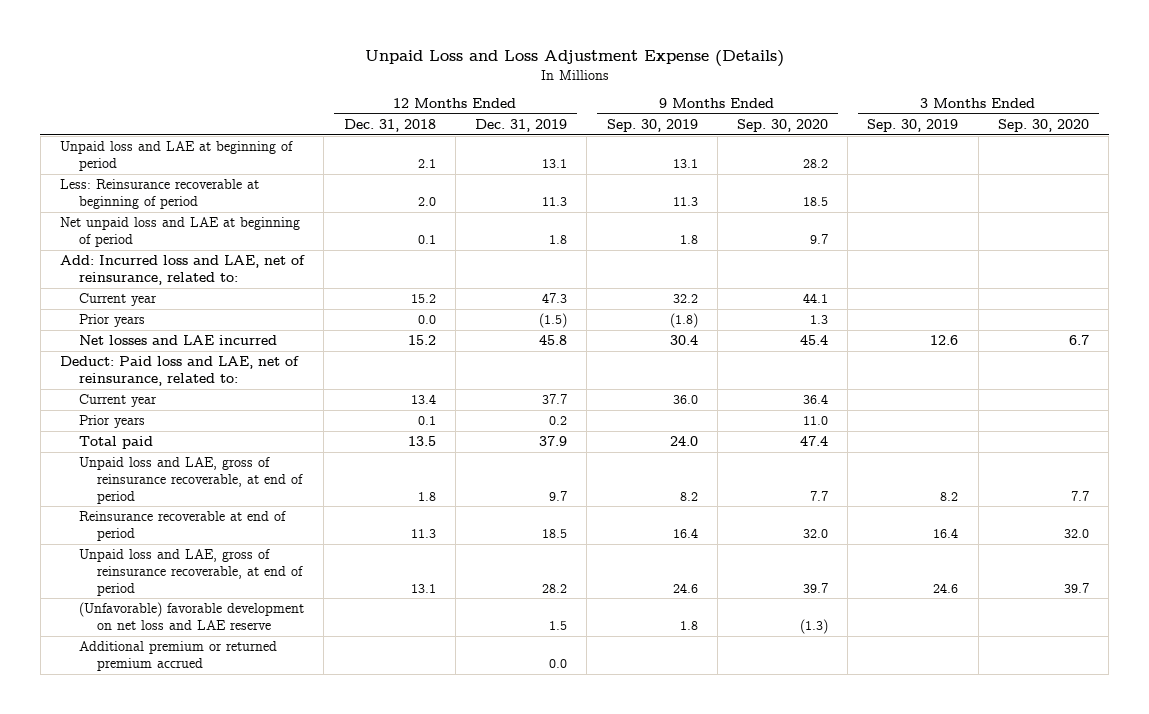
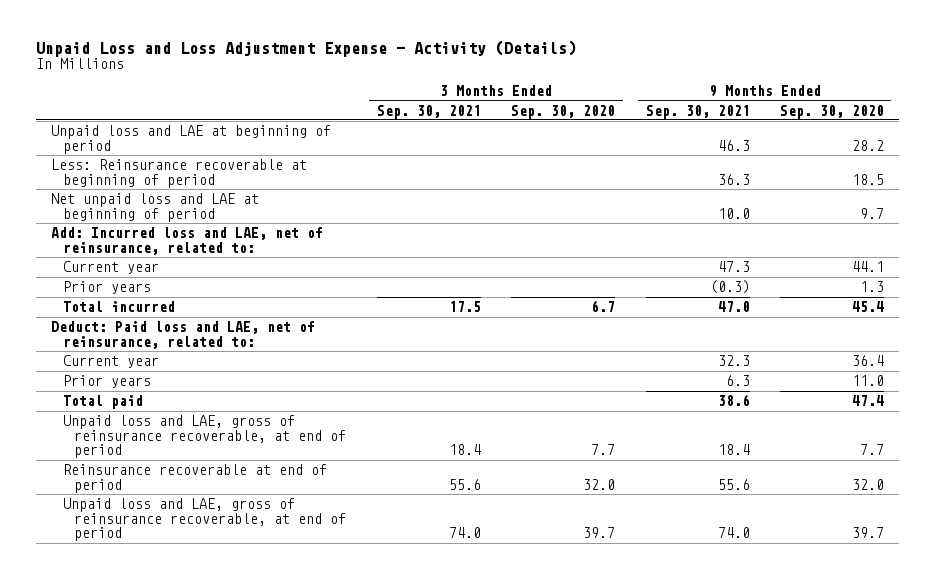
- Unpaid Loss and Loss Adjustment Expense (Details)
+ Unpaid Loss and Loss Adjustment Expense - Activity (Details)
- | 12 Months Ended Dec. 31, 2018 | 12 Months Ended Dec. 31, 2019 | 9 Months Ended Sep. 30, 2019 | 9 Months Ended Sep. 30, 2020 | 3 Months Ended Sep. 30, 2019 | 3 Months Ended Sep. 30, 2020
+ | 3 Months Ended Sep. 30, 2021 | 3 Months Ended Sep. 30, 2020 | 9 Months Ended Sep. 30, 2021 | 9 Months Ended Sep. 30, 2020
- Net losses and LAE incurred | 15.2 | 45.8 | 30.4 | 45.4 | 12.6 | 6.7
+ Total incurred | 17.5 | 6.7 | 47.0 | 45.4
- (Unfavorable) favorable development on net loss and LAE reserve | | 1.5 | 1.8 | (1.3) | |
- Additional premium or returned premium accrued | | 0.0 | | | |

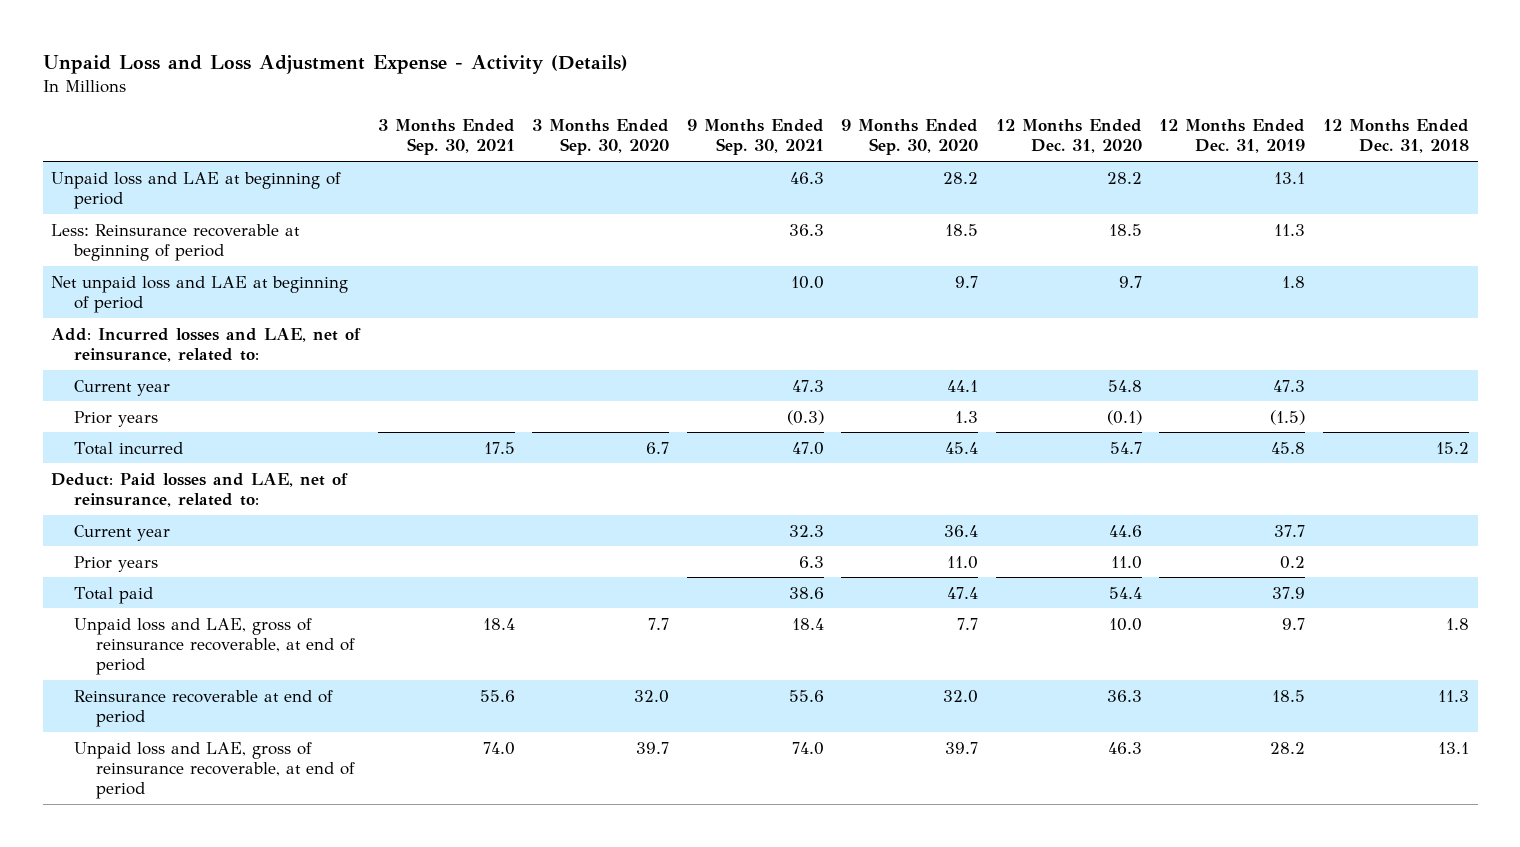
- | 3 Months Ended Sep. 30, 2021 | 3 Months Ended Sep. 30, 2020 | 9 Months Ended Sep. 30, 2021 | 9 Months Ended Sep. 30, 2020
+ | 3 Months Ended Sep. 30, 2021 | 3 Months Ended Sep. 30, 2020 | 9 Months Ended Sep. 30, 2021 | 9 Months Ended Sep. 30, 2020 | 12 Months Ended Dec. 31, 2020 | 12 Months Ended Dec. 31, 2019 | 12 Months Ended Dec. 31, 2018
- Add: Incurred loss and LAE, net of reinsurance, related to:
+ Add: Incurred losses and LAE, net of reinsurance, related to:
- Deduct: Paid loss and LAE, net of reinsurance, related to:
+ Deduct: Paid losses and LAE, net of reinsurance, related to:

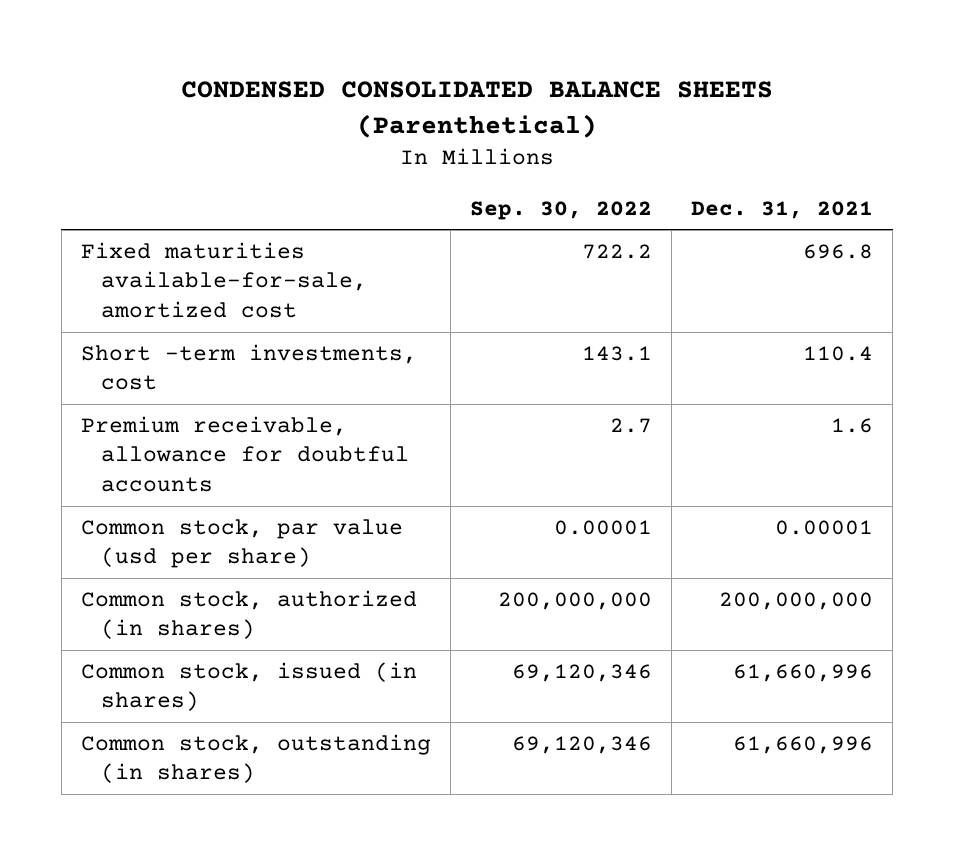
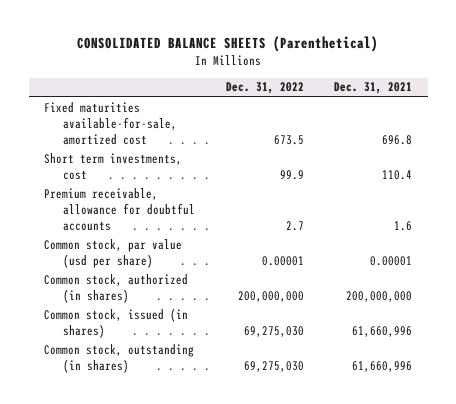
- CONDENSED CONSOLIDATED BALANCE SHEETS (Parenthetical)
+ CONSOLIDATED BALANCE SHEETS (Parenthetical)
- | Sep. 30, 2022 | Dec. 31, 2021
+ | Dec. 31, 2022 | Dec. 31, 2021
- Short -term investments, cost | 143.1 | 110.4
+ Short term investments, cost | 99.9 | 110.4

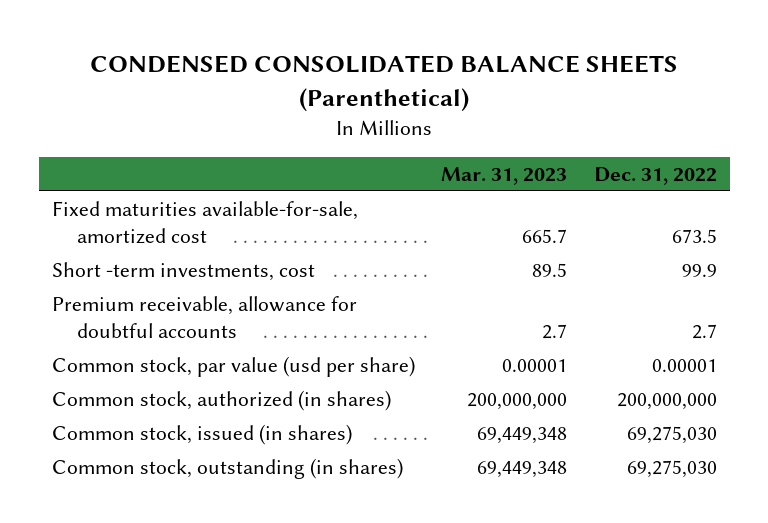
- CONSOLIDATED BALANCE SHEETS (Parenthetical)
+ CONDENSED CONSOLIDATED BALANCE SHEETS (Parenthetical)
- | Dec. 31, 2022 | Dec. 31, 2021
+ | Mar. 31, 2023 | Dec. 31, 2022
- Short term investments, cost | 99.9 | 110.4
+ Short -term investments, cost | 89.5 | 99.9

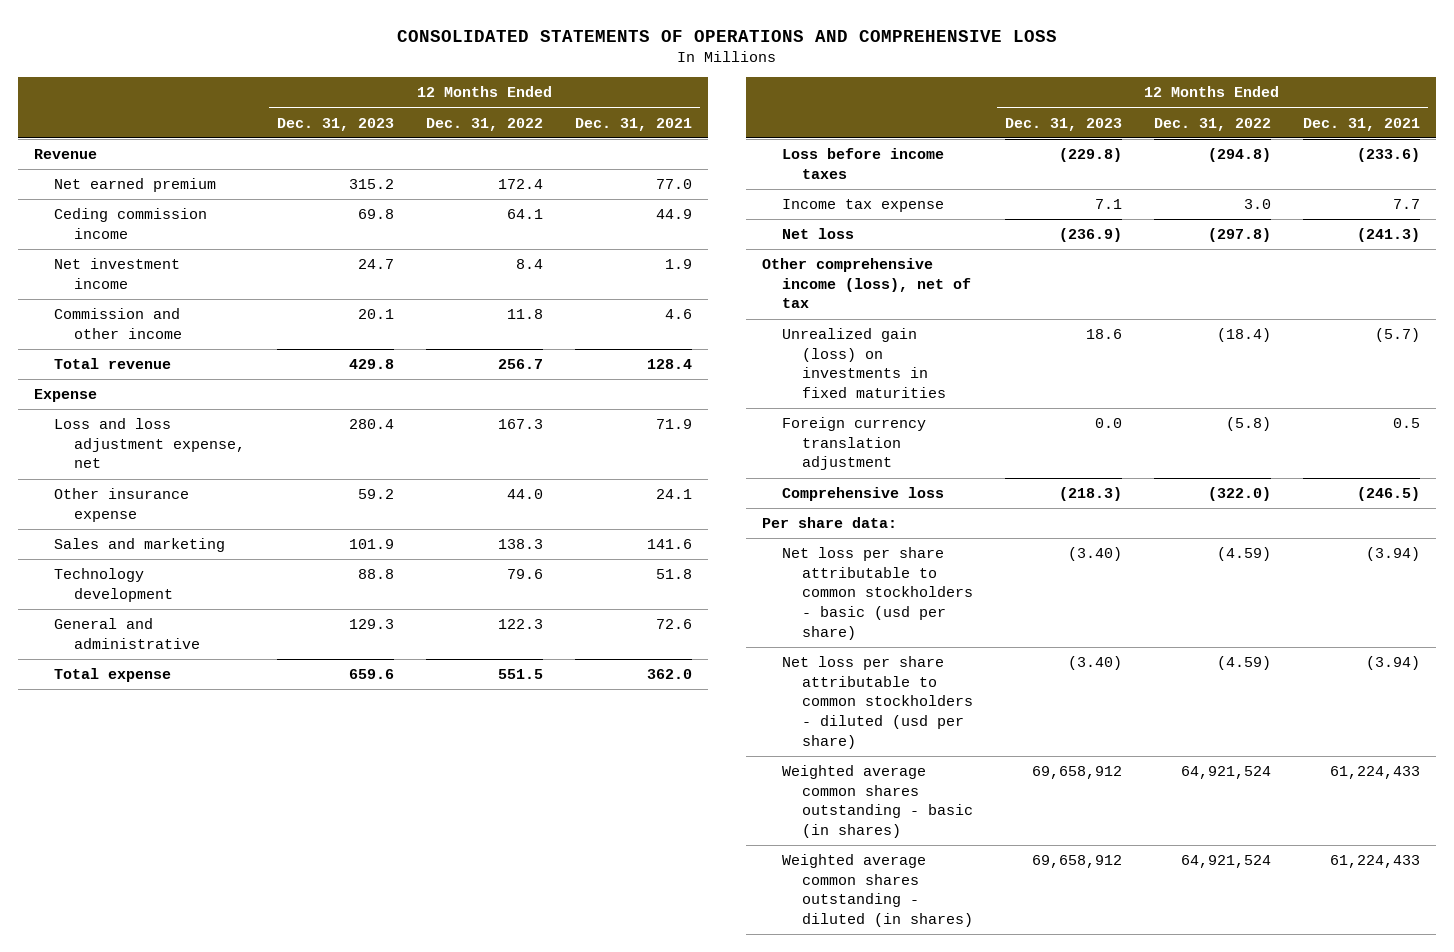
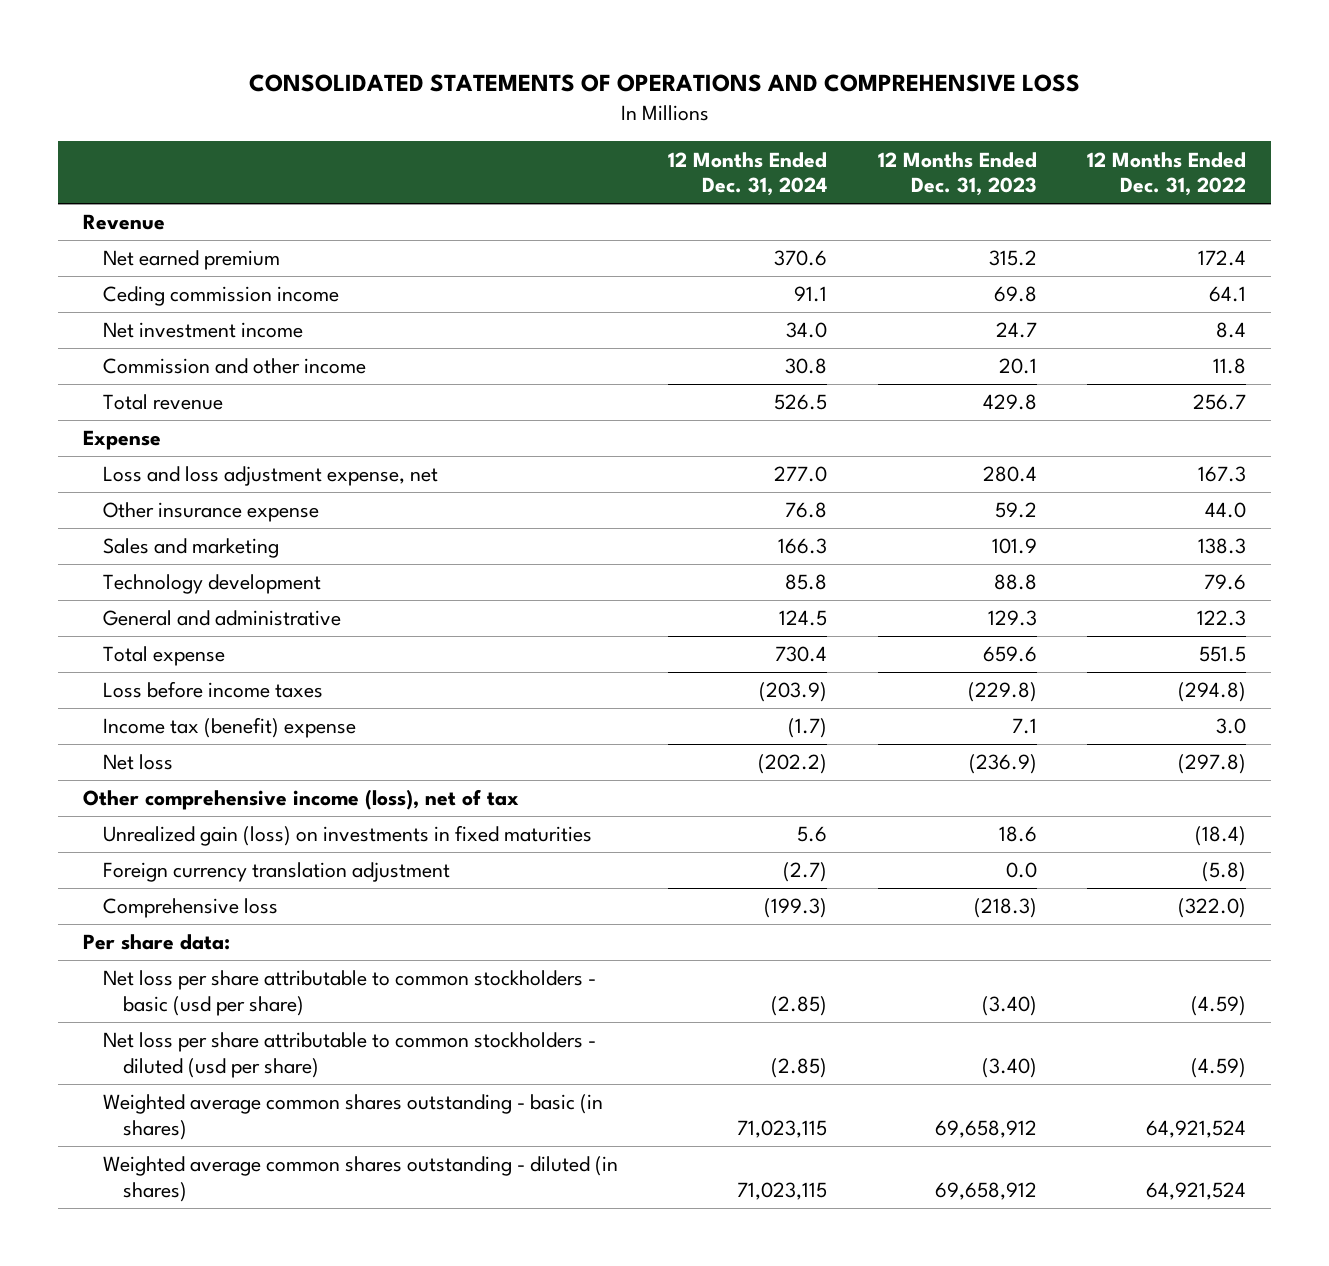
- | 12 Months Ended Dec. 31, 2023 | 12 Months Ended Dec. 31, 2022 | 12 Months Ended Dec. 31, 2021
+ | 12 Months Ended Dec. 31, 2024 | 12 Months Ended Dec. 31, 2023 | 12 Months Ended Dec. 31, 2022
- Income tax expense | 7.1 | 3.0 | 7.7
+ Income tax (benefit) expense | (1.7) | 7.1 | 3.0

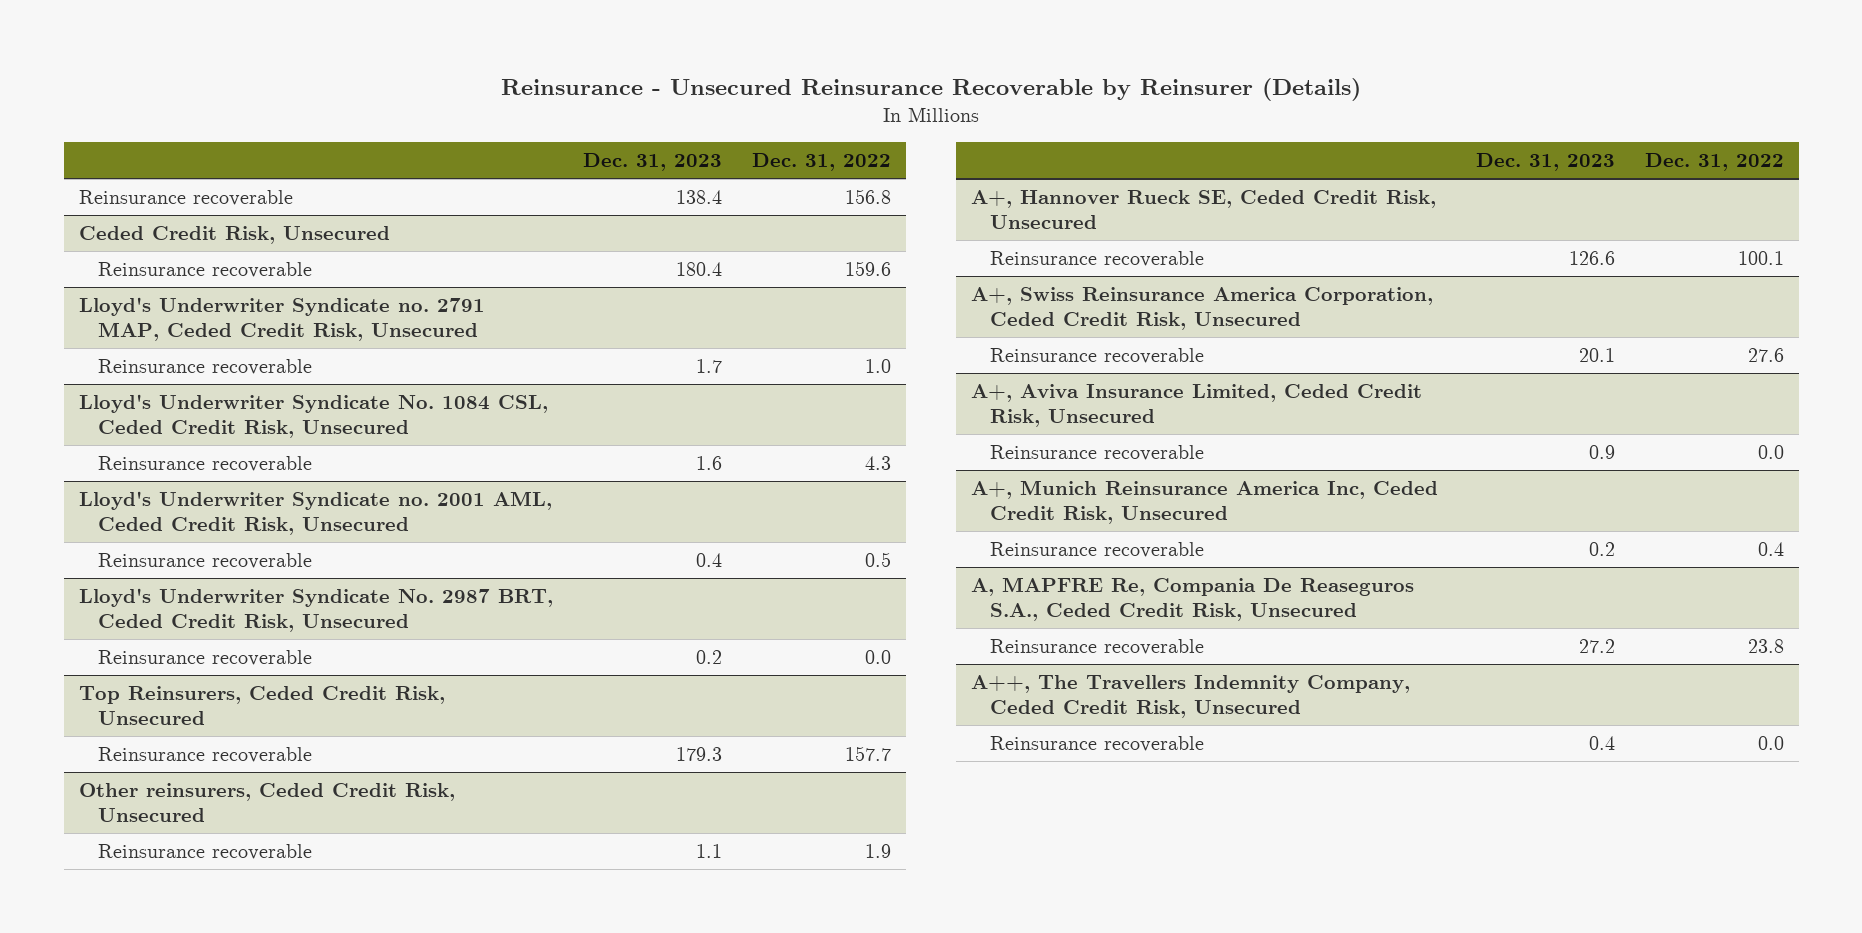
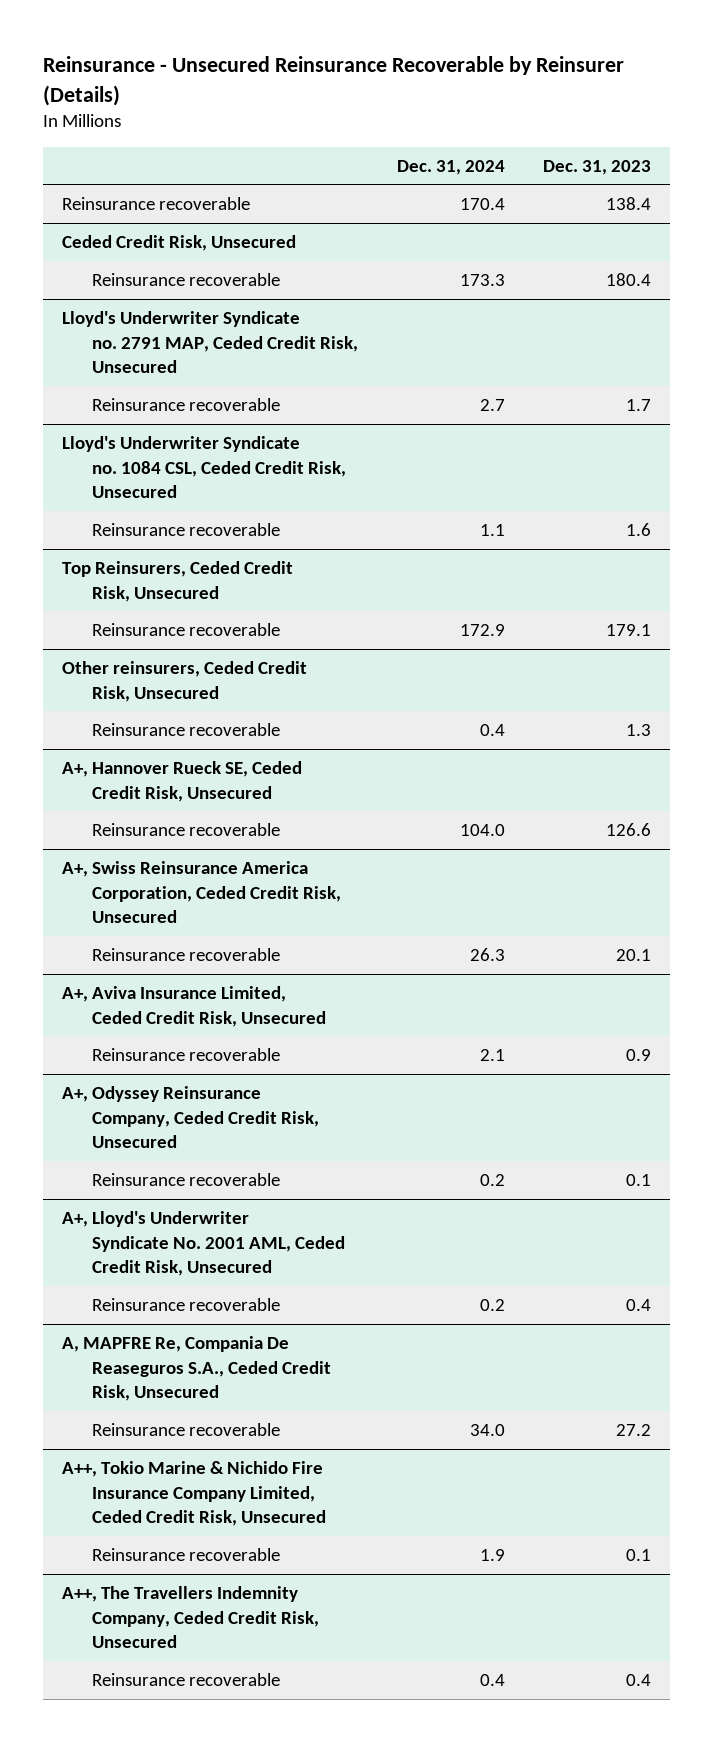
- | Dec. 31, 2023 | Dec. 31, 2022
+ | Dec. 31, 2024 | Dec. 31, 2023
- Lloyd's Underwriter Syndicate No. 1084 CSL, Ceded Credit Risk, Unsecured
+ Lloyd's Underwriter Syndicate no. 1084 CSL, Ceded Credit Risk, Unsecured
- Lloyd's Underwriter Syndicate no. 2001 AML, Ceded Credit Risk, Unsecured
- Reinsurance recoverable | 0.4 | 0.5
- Lloyd's Underwriter Syndicate No. 2987 BRT, Ceded Credit Risk, Unsecured
- Reinsurance recoverable | 0.2 | 0.0
@ Top Reinsurers, Ceded Credit Risk, Unsecured
- Reinsurance recoverable | 179.3 | 157.7
+ Reinsurance recoverable | 172.9 | 179.1
@ Other reinsurers, Ceded Credit Risk, Unsecured
- Reinsurance recoverable | 1.1 | 1.9
+ Reinsurance recoverable | 0.4 | 1.3
- A+, Munich Reinsurance America Inc, Ceded Credit Risk, Unsecured
- Reinsurance recoverable | 0.2 | 0.4
+ A+, Odyssey Reinsurance Company, Ceded Credit Risk, Unsecured
+ Reinsurance recoverable | 0.2 | 0.1
+ A+, Lloyd's Underwriter Syndicate No. 2001 AML, Ceded Credit Risk, Unsecured
+ Reinsurance recoverable | 0.2 | 0.4
+ A++, Tokio Marine & Nichido Fire Insurance Company Limited, Ceded Credit Risk, Unsecured
+ Reinsurance recoverable | 1.9 | 0.1

